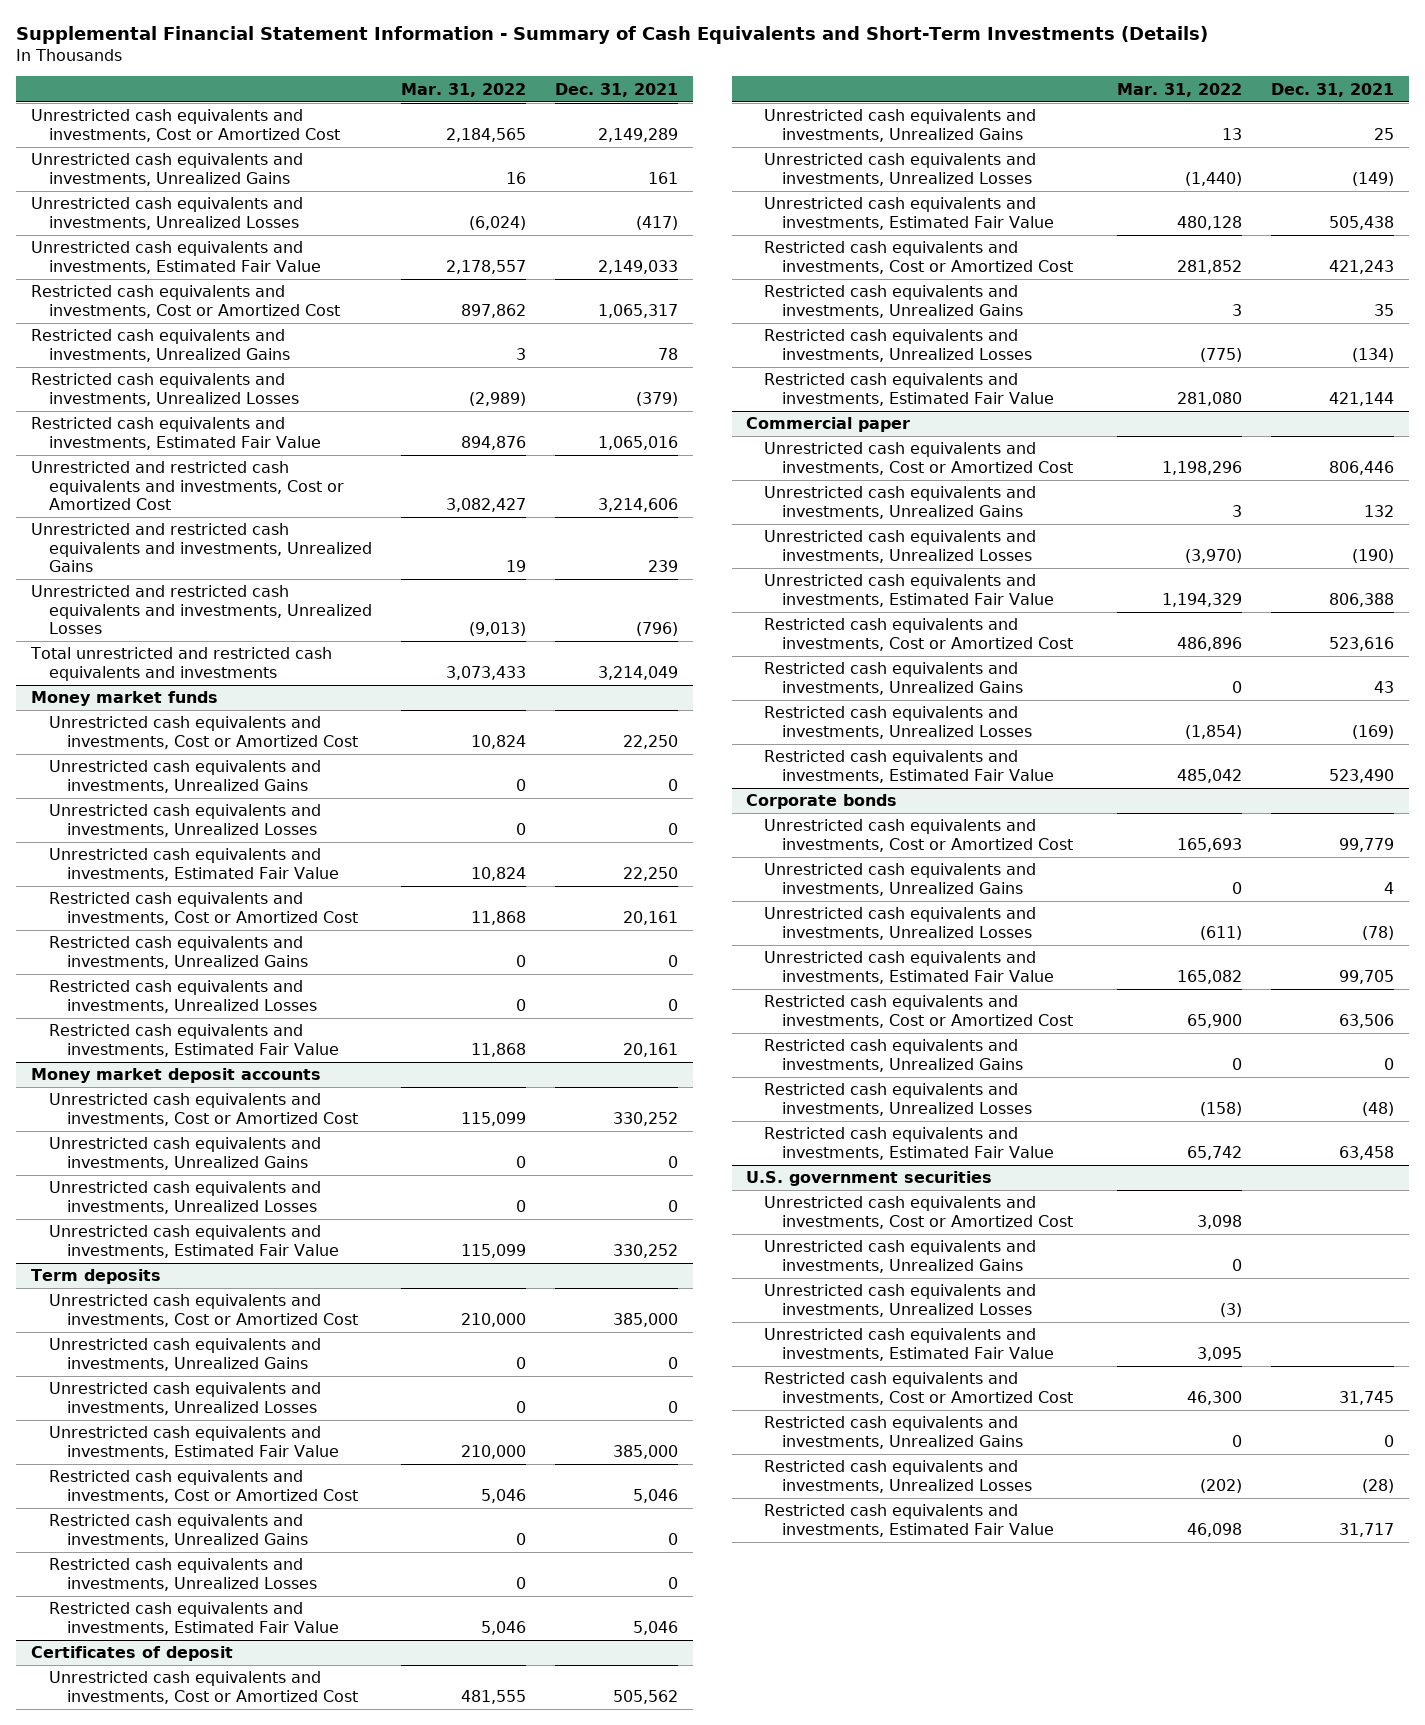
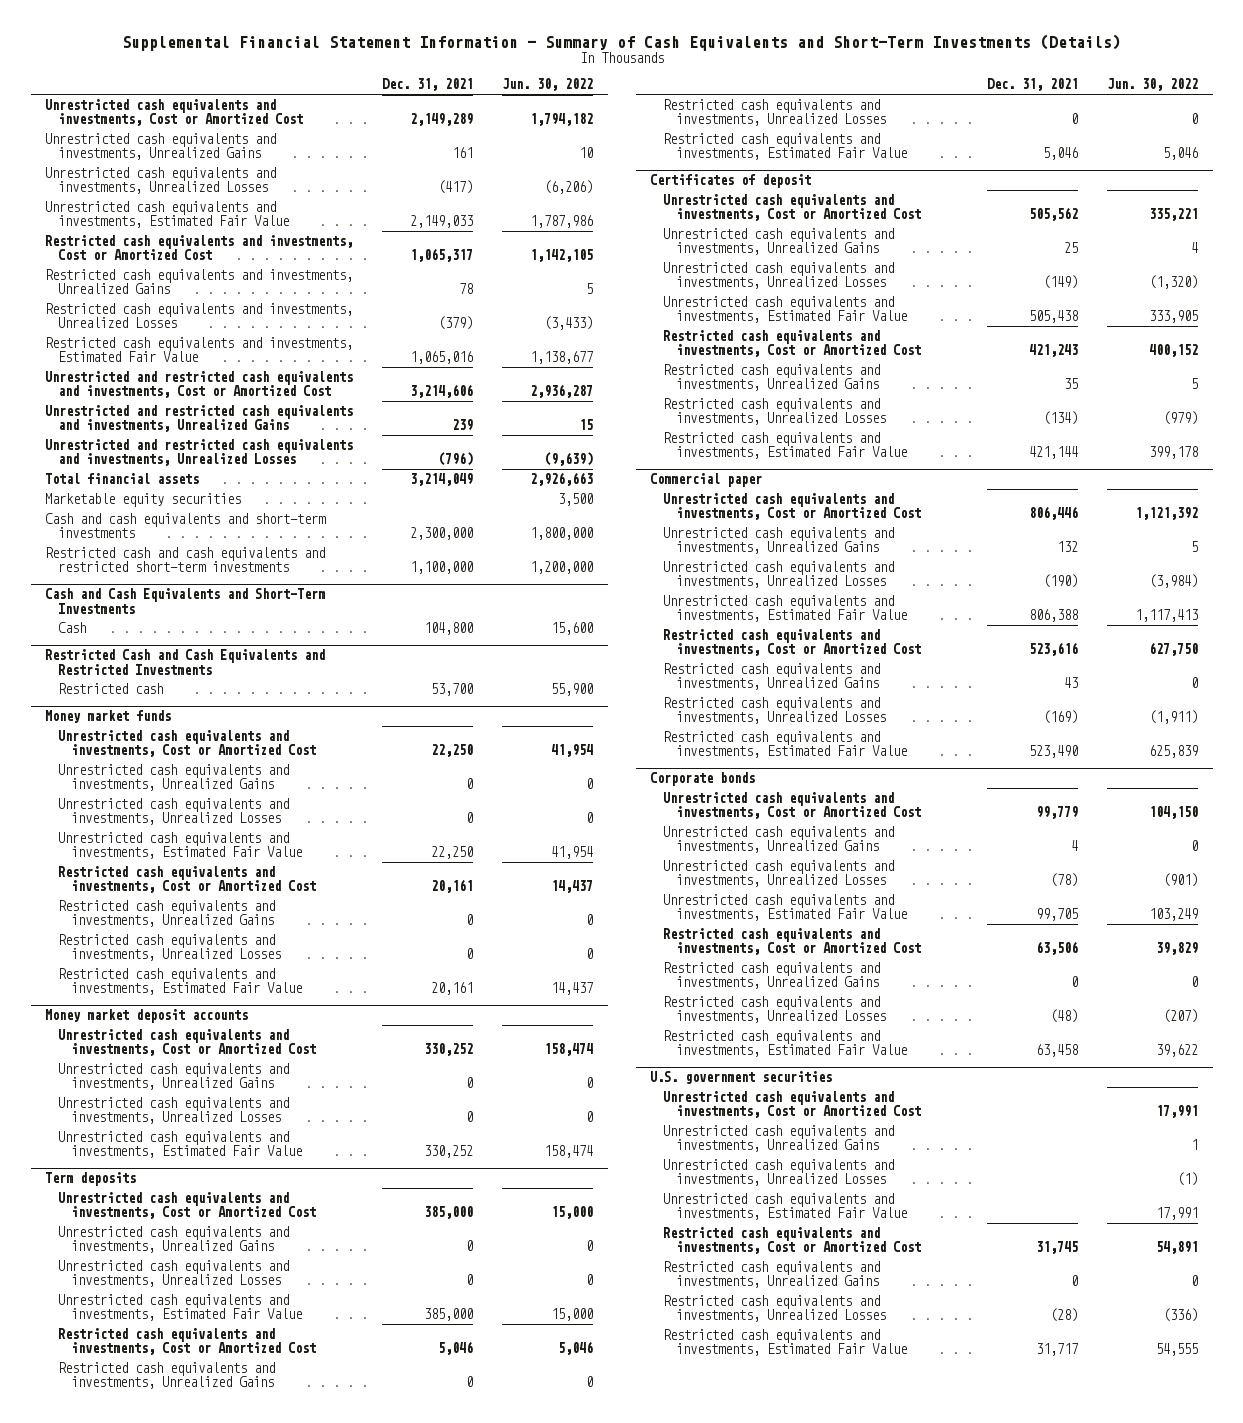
- | Mar. 31, 2022 | Dec. 31, 2021
+ | Dec. 31, 2021 | Jun. 30, 2022
- Total unrestricted and restricted cash equivalents and investments | 3,073,433 | 3,214,049
+ Total financial assets | 3,214,049 | 2,926,663
+ Marketable equity securities | | 3,500
+ Cash and cash equivalents and short-term investments | 2,300,000 | 1,800,000
+ Restricted cash and cash equivalents and restricted short-term investments | 1,100,000 | 1,200,000
+ Cash and Cash Equivalents and Short-Term Investments
+ Cash | 104,800 | 15,600
+ Restricted Cash and Cash Equivalents and Restricted Investments
+ Restricted cash | 53,700 | 55,900

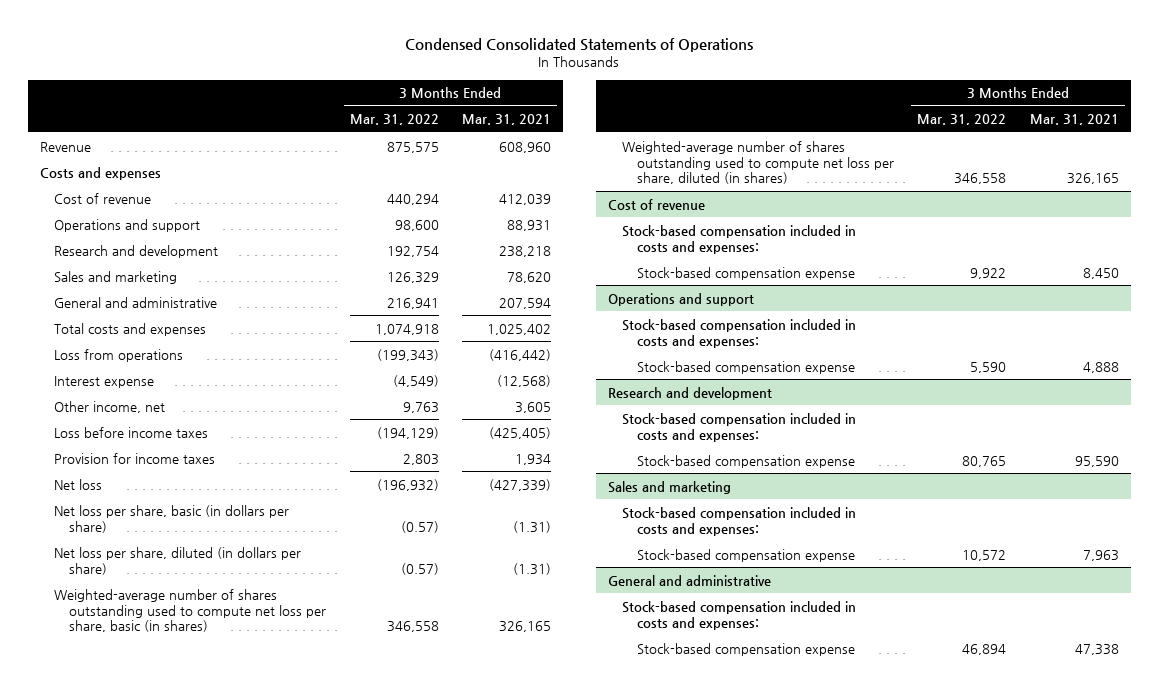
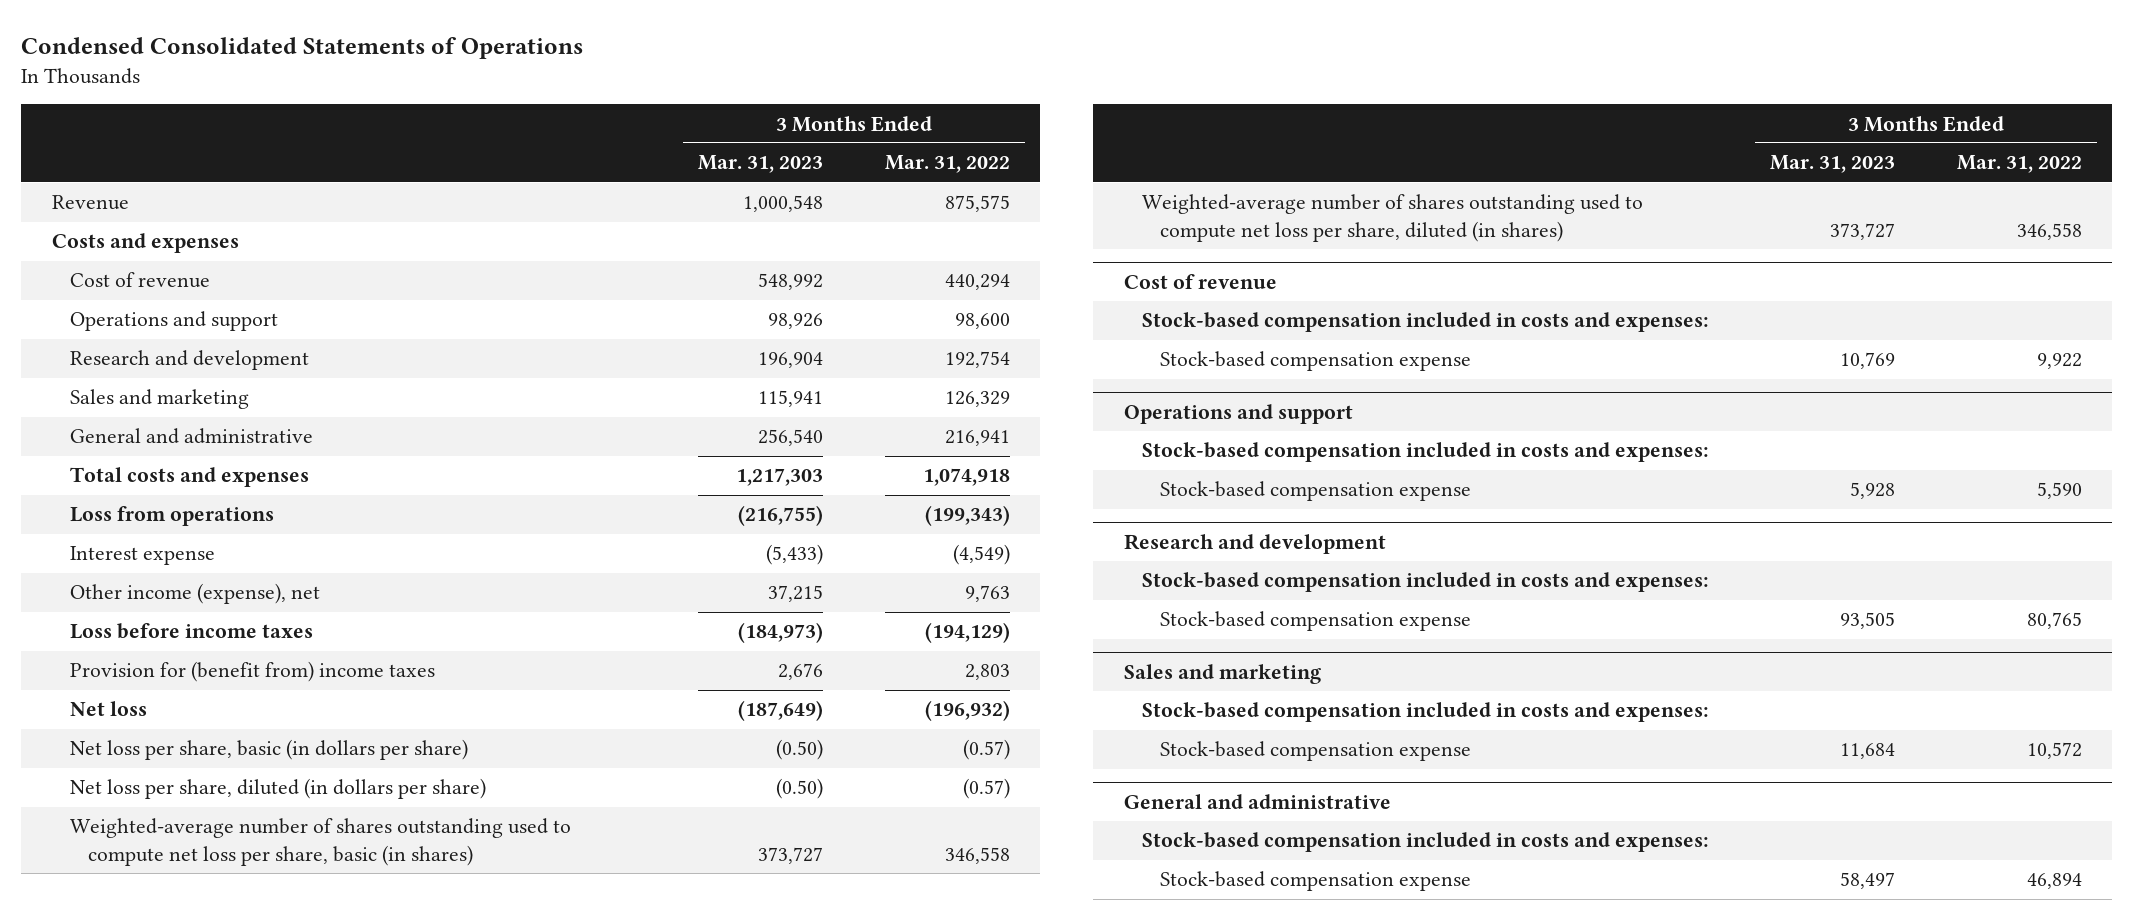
- | 3 Months Ended Mar. 31, 2022 | 3 Months Ended Mar. 31, 2021
+ | 3 Months Ended Mar. 31, 2023 | 3 Months Ended Mar. 31, 2022
- Other income, net | 9,763 | 3,605
+ Other income (expense), net | 37,215 | 9,763
- Provision for income taxes | 2,803 | 1,934
+ Provision for (benefit from) income taxes | 2,676 | 2,803

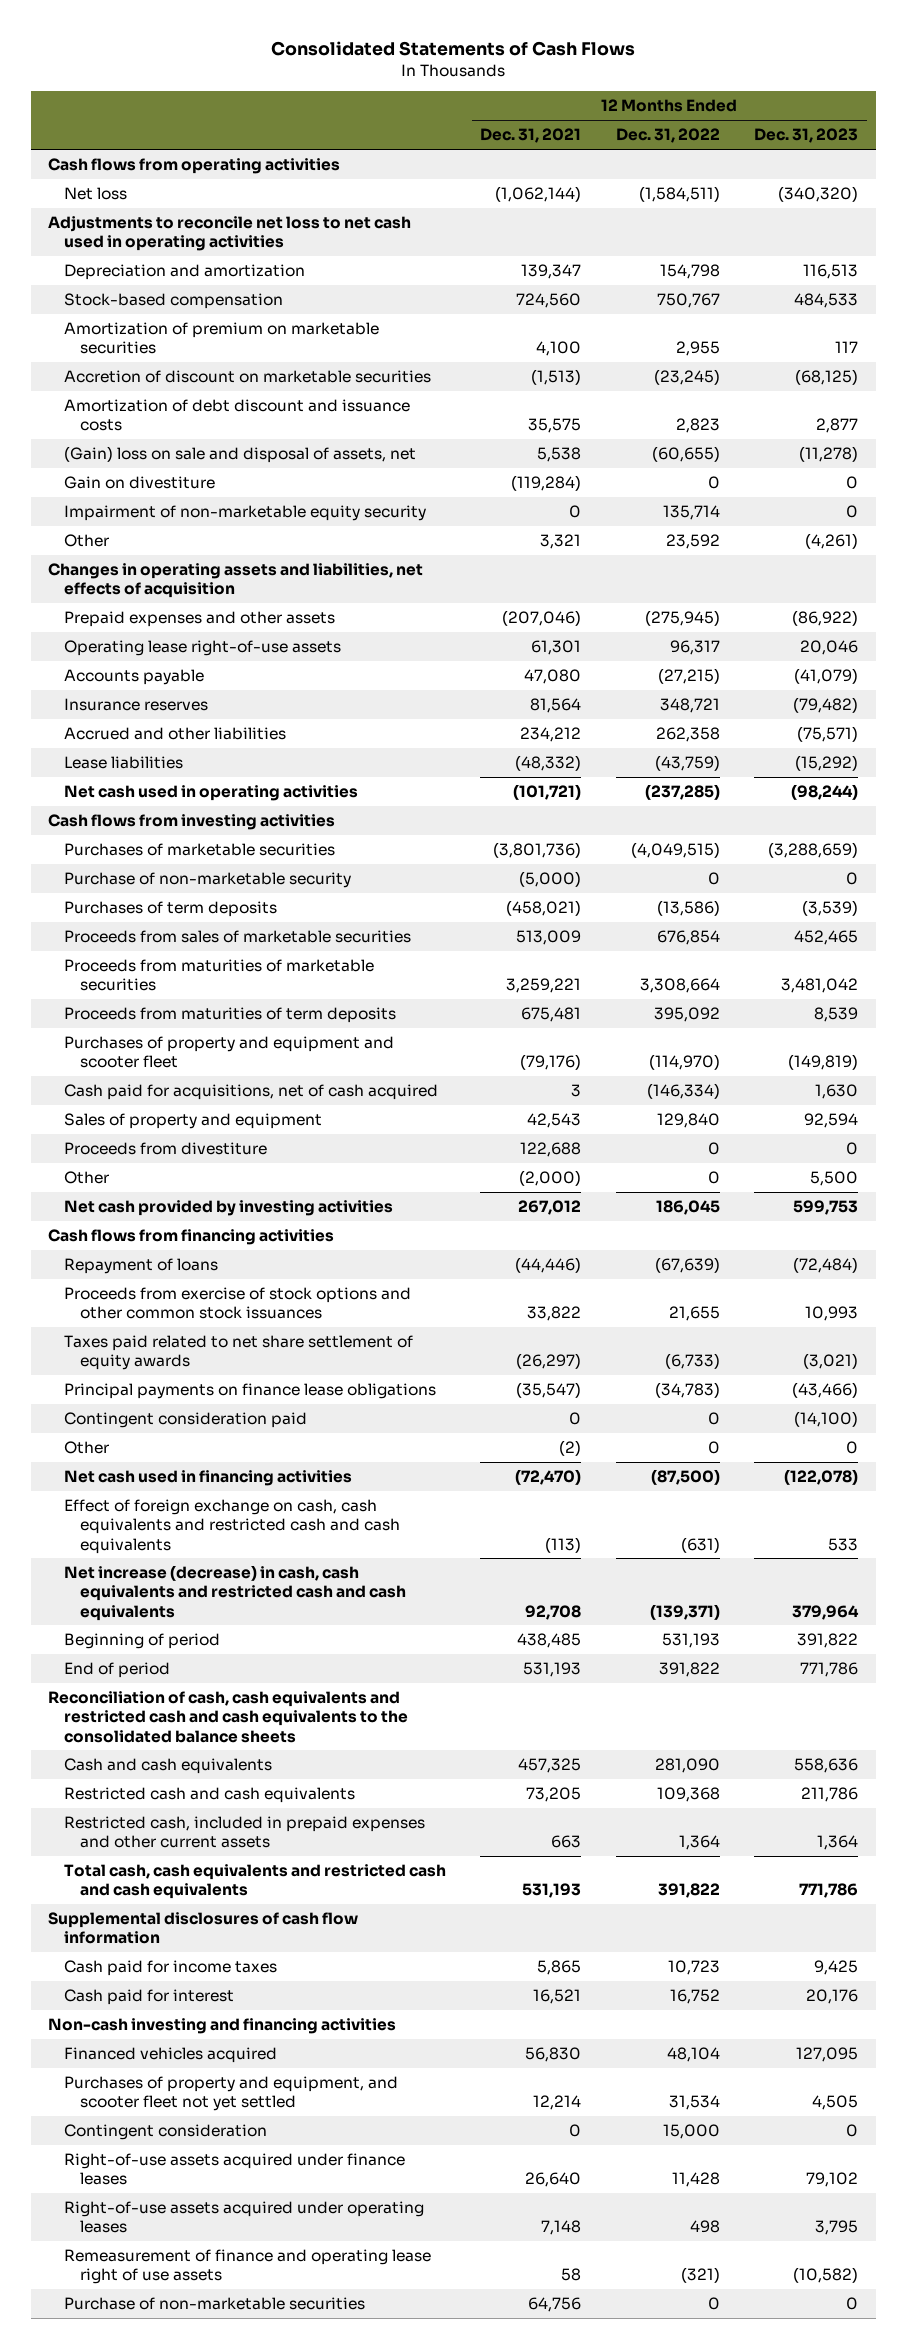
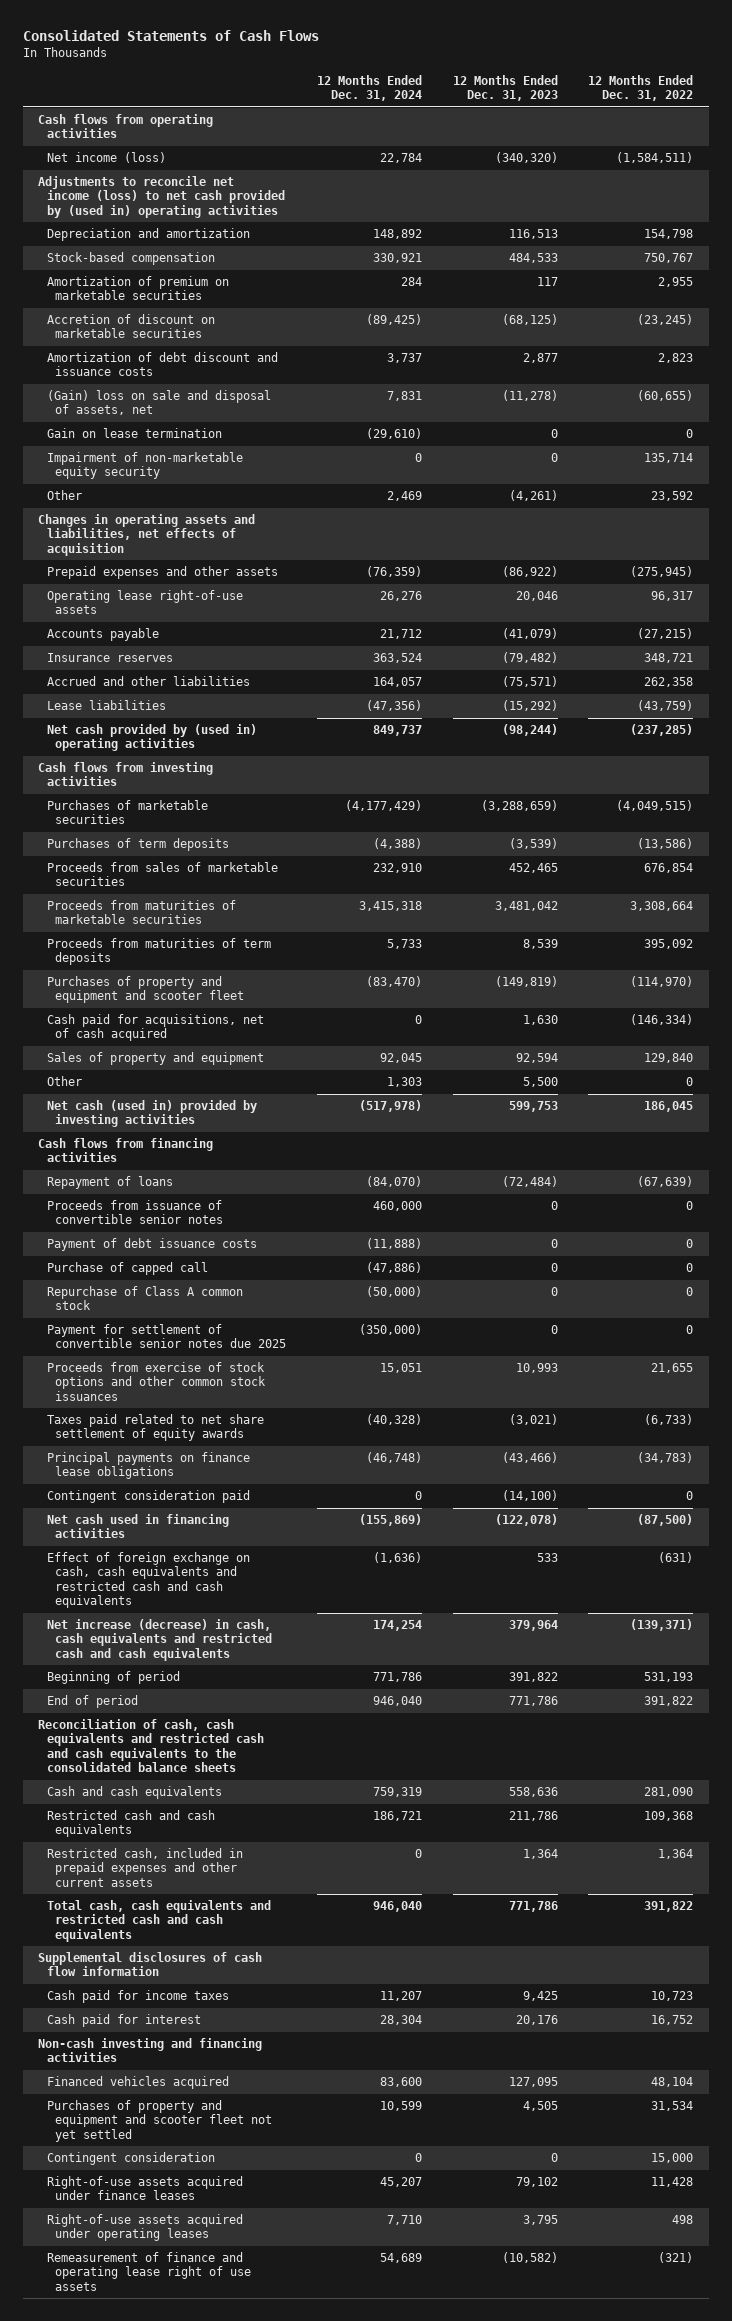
- | 12 Months Ended Dec. 31, 2021 | 12 Months Ended Dec. 31, 2022 | 12 Months Ended Dec. 31, 2023
+ | 12 Months Ended Dec. 31, 2024 | 12 Months Ended Dec. 31, 2023 | 12 Months Ended Dec. 31, 2022
- Net loss | (1,062,144) | (1,584,511) | (340,320)
- Adjustments to reconcile net loss to net cash used in operating activities
+ Net income (loss) | 22,784 | (340,320) | (1,584,511)
+ Adjustments to reconcile net income (loss) to net cash provided by (used in) operating activities
- Gain on divestiture | (119,284) | 0 | 0
+ Gain on lease termination | (29,610) | 0 | 0
- Net cash used in operating activities | (101,721) | (237,285) | (98,244)
+ Net cash provided by (used in) operating activities | 849,737 | (98,244) | (237,285)
- Purchase of non-marketable security | (5,000) | 0 | 0
- Proceeds from divestiture | 122,688 | 0 | 0
- Net cash provided by investing activities | 267,012 | 186,045 | 599,753
+ Net cash (used in) provided by investing activities | (517,978) | 599,753 | 186,045
+ Proceeds from issuance of convertible senior notes | 460,000 | 0 | 0
+ Payment of debt issuance costs | (11,888) | 0 | 0
+ Purchase of capped call | (47,886) | 0 | 0
+ Repurchase of Class A common stock | (50,000) | 0 | 0
+ Payment for settlement of convertible senior notes due 2025 | (350,000) | 0 | 0
- Other | (2) | 0 | 0
- Purchases of property and equipment, and scooter fleet not yet settled | 12,214 | 31,534 | 4,505
+ Purchases of property and equipment and scooter fleet not yet settled | 10,599 | 4,505 | 31,534
- Purchase of non-marketable securities | 64,756 | 0 | 0

